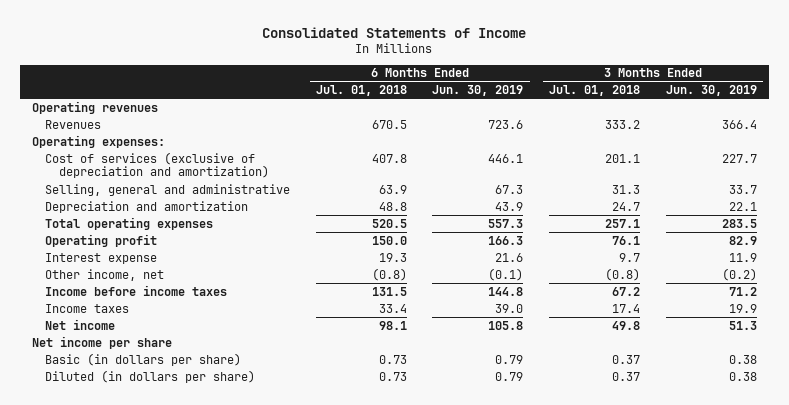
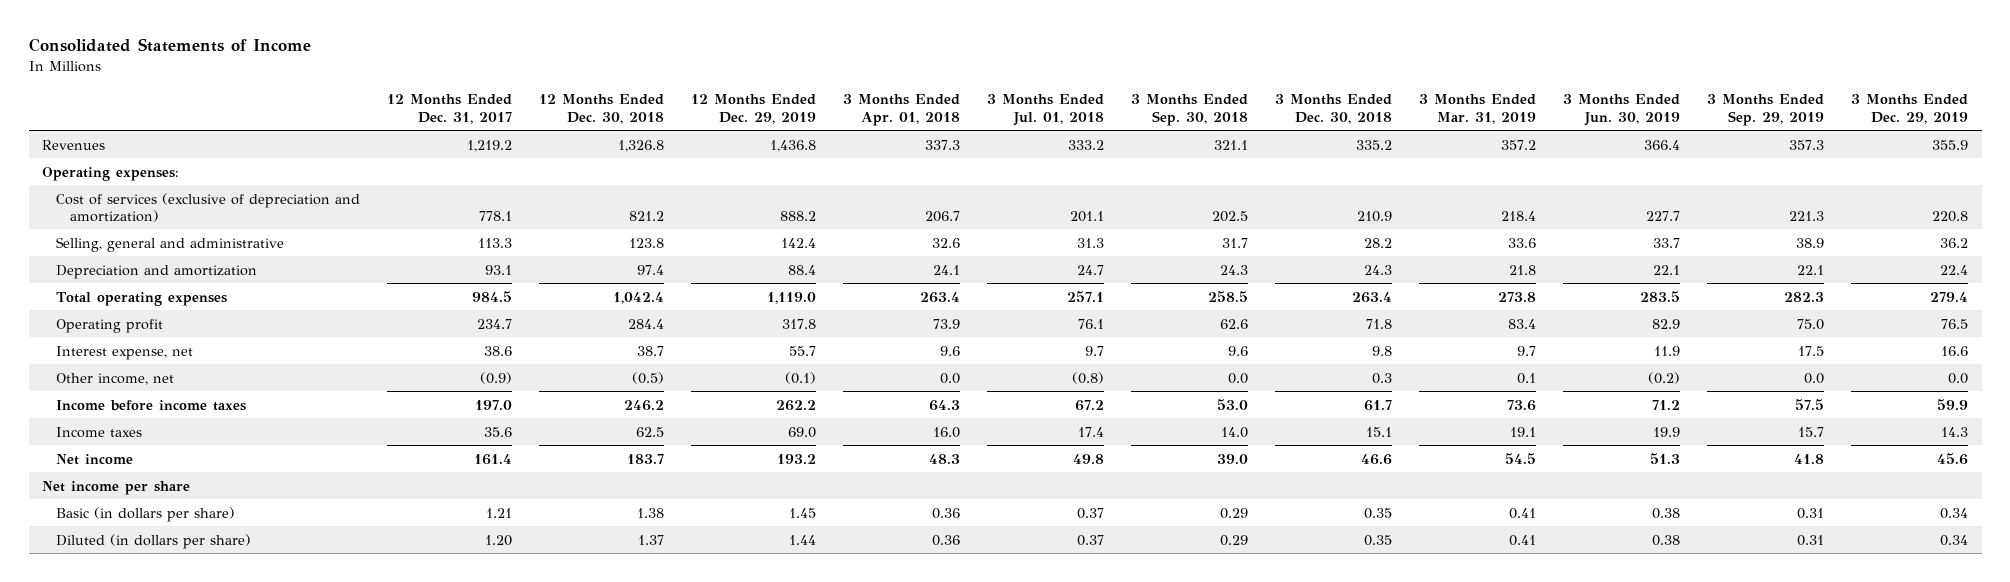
- | 6 Months Ended Jul. 01, 2018 | 6 Months Ended Jun. 30, 2019 | 3 Months Ended Jul. 01, 2018 | 3 Months Ended Jun. 30, 2019
+ | 12 Months Ended Dec. 31, 2017 | 12 Months Ended Dec. 30, 2018 | 12 Months Ended Dec. 29, 2019 | 3 Months Ended Apr. 01, 2018 | 3 Months Ended Jul. 01, 2018 | 3 Months Ended Sep. 30, 2018 | 3 Months Ended Dec. 30, 2018 | 3 Months Ended Mar. 31, 2019 | 3 Months Ended Jun. 30, 2019 | 3 Months Ended Sep. 29, 2019 | 3 Months Ended Dec. 29, 2019
- Operating revenues
- Interest expense | 19.3 | 21.6 | 9.7 | 11.9
+ Interest expense, net | 38.6 | 38.7 | 55.7 | 9.6 | 9.7 | 9.6 | 9.8 | 9.7 | 11.9 | 17.5 | 16.6

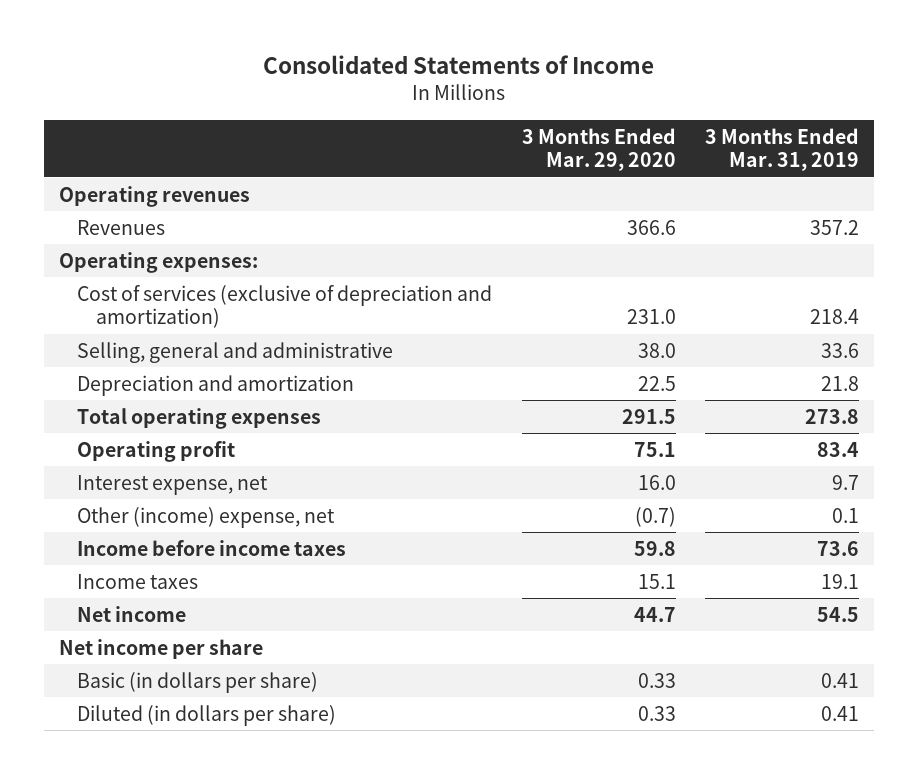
- | 12 Months Ended Dec. 31, 2017 | 12 Months Ended Dec. 30, 2018 | 12 Months Ended Dec. 29, 2019 | 3 Months Ended Apr. 01, 2018 | 3 Months Ended Jul. 01, 2018 | 3 Months Ended Sep. 30, 2018 | 3 Months Ended Dec. 30, 2018 | 3 Months Ended Mar. 31, 2019 | 3 Months Ended Jun. 30, 2019 | 3 Months Ended Sep. 29, 2019 | 3 Months Ended Dec. 29, 2019
+ | 3 Months Ended Mar. 29, 2020 | 3 Months Ended Mar. 31, 2019
+ Operating revenues
- Other income, net | (0.9) | (0.5) | (0.1) | 0.0 | (0.8) | 0.0 | 0.3 | 0.1 | (0.2) | 0.0 | 0.0
+ Other (income) expense, net | (0.7) | 0.1

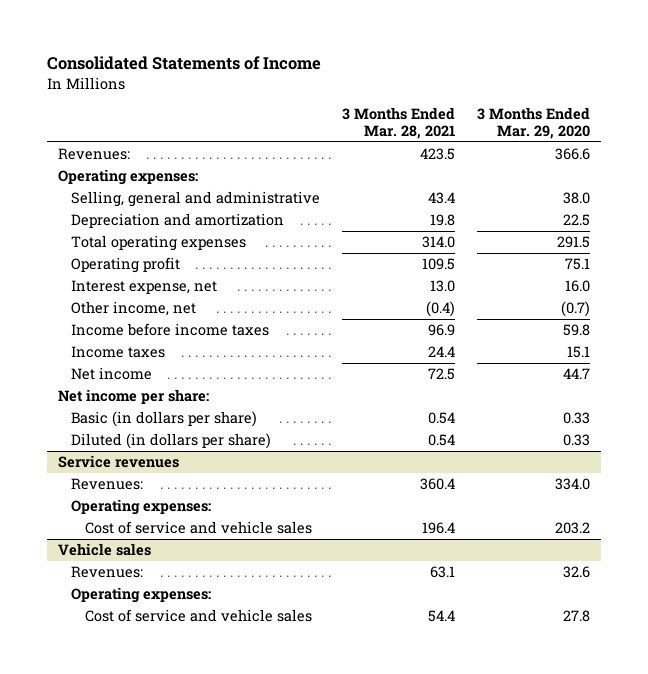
- | 3 Months Ended Mar. 29, 2020 | 3 Months Ended Mar. 31, 2019
+ | 3 Months Ended Mar. 28, 2021 | 3 Months Ended Mar. 29, 2020
- Operating revenues
- Revenues | 366.6 | 357.2
+ Revenues: | 423.5 | 366.6
- Cost of services (exclusive of depreciation and amortization) | 231.0 | 218.4
- Other (income) expense, net | (0.7) | 0.1
+ Other income, net | (0.4) | (0.7)
- Net income per share
+ Net income per share:
+ Service revenues
+ Revenues: | 360.4 | 334.0
+ Operating expenses:
+ Cost of service and vehicle sales | 196.4 | 203.2
+ Vehicle sales
+ Revenues: | 63.1 | 32.6
+ Operating expenses:
+ Cost of service and vehicle sales | 54.4 | 27.8

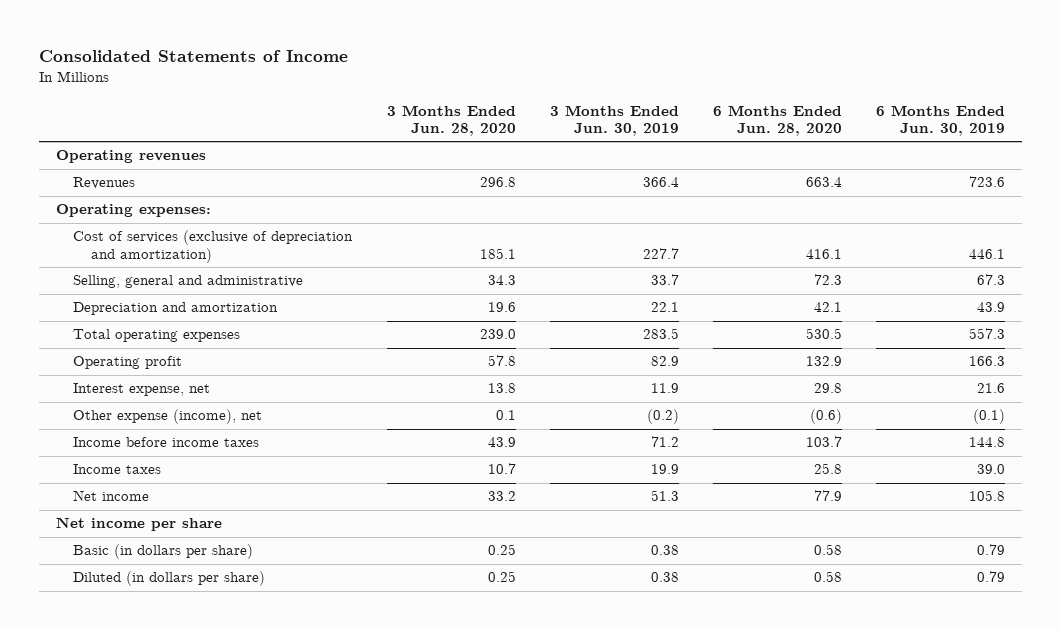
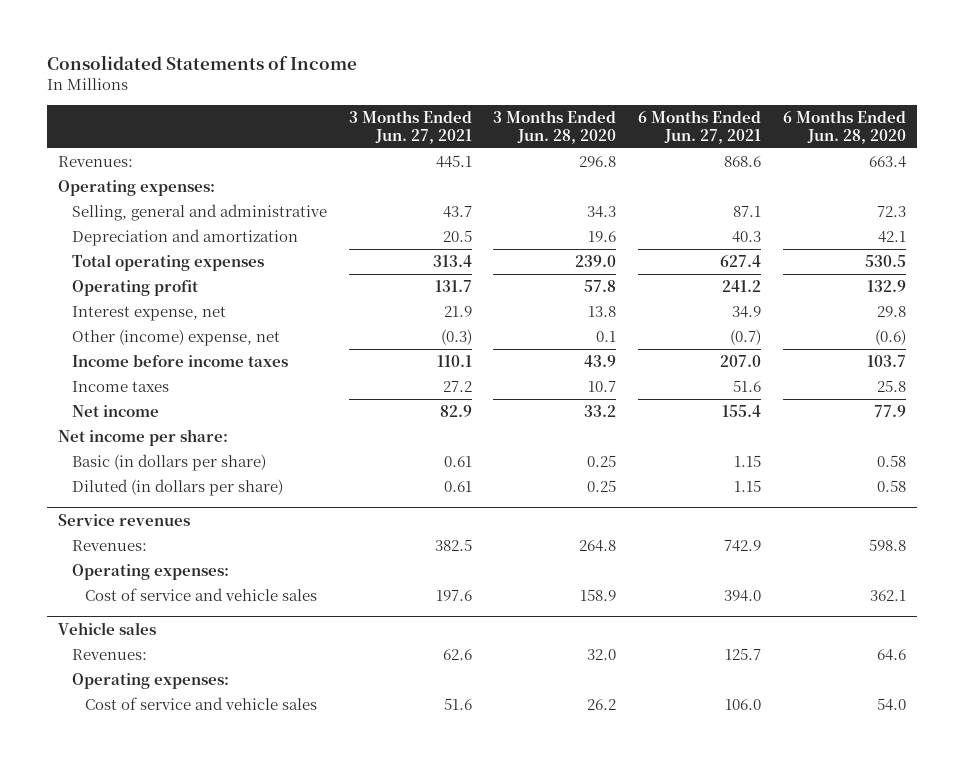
- | 3 Months Ended Jun. 28, 2020 | 3 Months Ended Jun. 30, 2019 | 6 Months Ended Jun. 28, 2020 | 6 Months Ended Jun. 30, 2019
+ | 3 Months Ended Jun. 27, 2021 | 3 Months Ended Jun. 28, 2020 | 6 Months Ended Jun. 27, 2021 | 6 Months Ended Jun. 28, 2020
- Operating revenues
- Revenues | 296.8 | 366.4 | 663.4 | 723.6
+ Revenues: | 445.1 | 296.8 | 868.6 | 663.4
- Cost of services (exclusive of depreciation and amortization) | 185.1 | 227.7 | 416.1 | 446.1
- Other expense (income), net | 0.1 | (0.2) | (0.6) | (0.1)
+ Other (income) expense, net | (0.3) | 0.1 | (0.7) | (0.6)
- Net income per share
+ Net income per share:
+ Service revenues
+ Revenues: | 382.5 | 264.8 | 742.9 | 598.8
+ Operating expenses:
+ Cost of service and vehicle sales | 197.6 | 158.9 | 394.0 | 362.1
+ Vehicle sales
+ Revenues: | 62.6 | 32.0 | 125.7 | 64.6
+ Operating expenses:
+ Cost of service and vehicle sales | 51.6 | 26.2 | 106.0 | 54.0

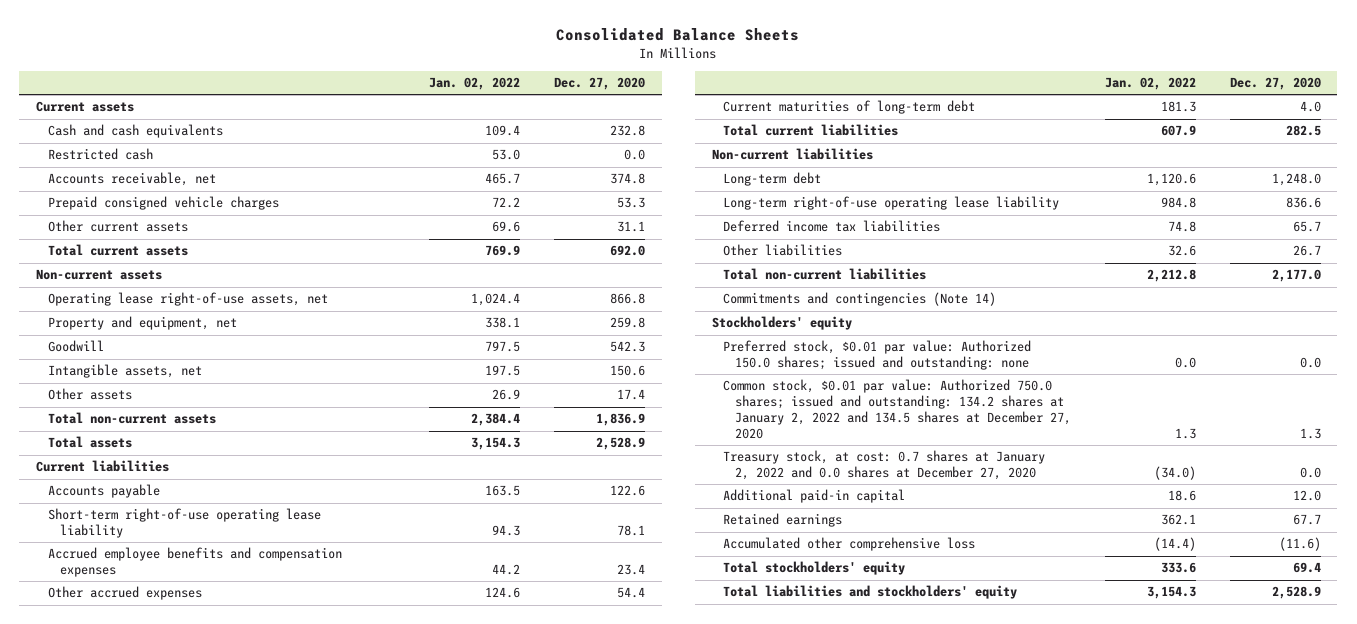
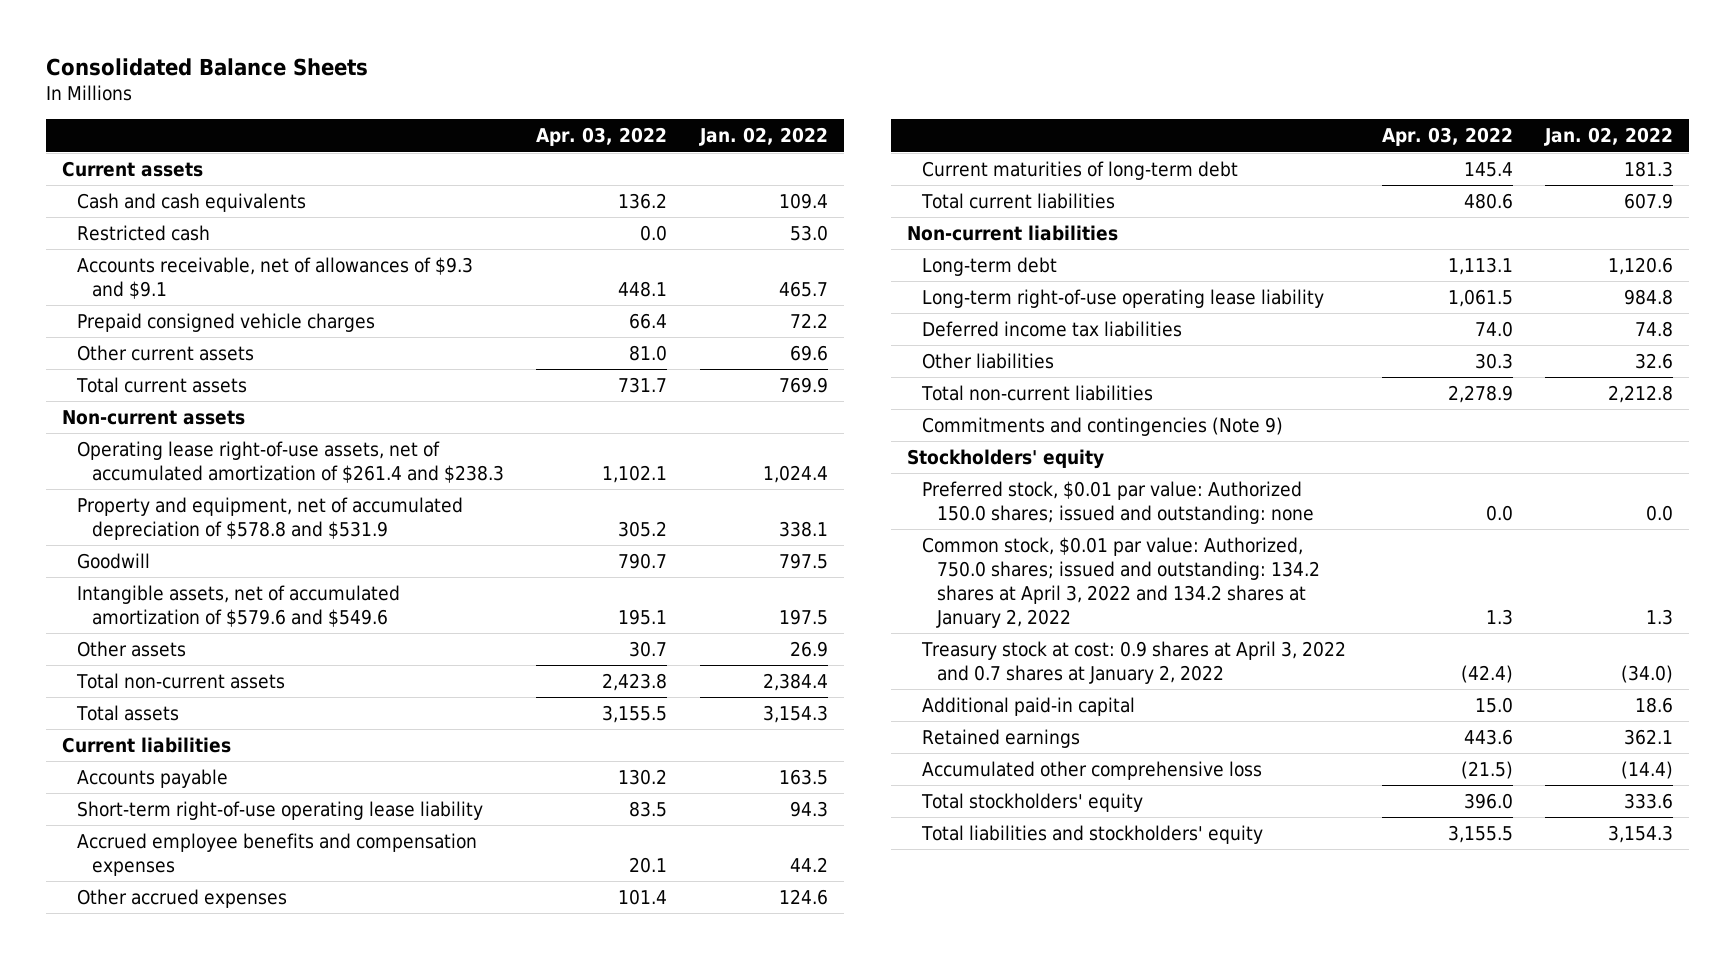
- | Jan. 02, 2022 | Dec. 27, 2020
+ | Apr. 03, 2022 | Jan. 02, 2022
- Accounts receivable, net | 465.7 | 374.8
+ Accounts receivable, net of allowances of $9.3 and $9.1 | 448.1 | 465.7
- Operating lease right-of-use assets, net | 1,024.4 | 866.8
- Property and equipment, net | 338.1 | 259.8
+ Operating lease right-of-use assets, net of accumulated amortization of $261.4 and $238.3 | 1,102.1 | 1,024.4
+ Property and equipment, net of accumulated depreciation of $578.8 and $531.9 | 305.2 | 338.1
- Intangible assets, net | 197.5 | 150.6
+ Intangible assets, net of accumulated amortization of $579.6 and $549.6 | 195.1 | 197.5
- Commitments and contingencies (Note 14)
+ Commitments and contingencies (Note 9)
- Common stock, $0.01 par value: Authorized 750.0 shares; issued and outstanding: 134.2 shares at January 2, 2022 and 134.5 shares at December 27, 2020 | 1.3 | 1.3
- Treasury stock, at cost: 0.7 shares at January 2, 2022 and 0.0 shares at December 27, 2020 | (34.0) | 0.0
+ Common stock, $0.01 par value: Authorized, 750.0 shares; issued and outstanding: 134.2 shares at April 3, 2022 and 134.2 shares at January 2, 2022 | 1.3 | 1.3
+ Treasury stock at cost: 0.9 shares at April 3, 2022 and 0.7 shares at January 2, 2022 | (42.4) | (34.0)

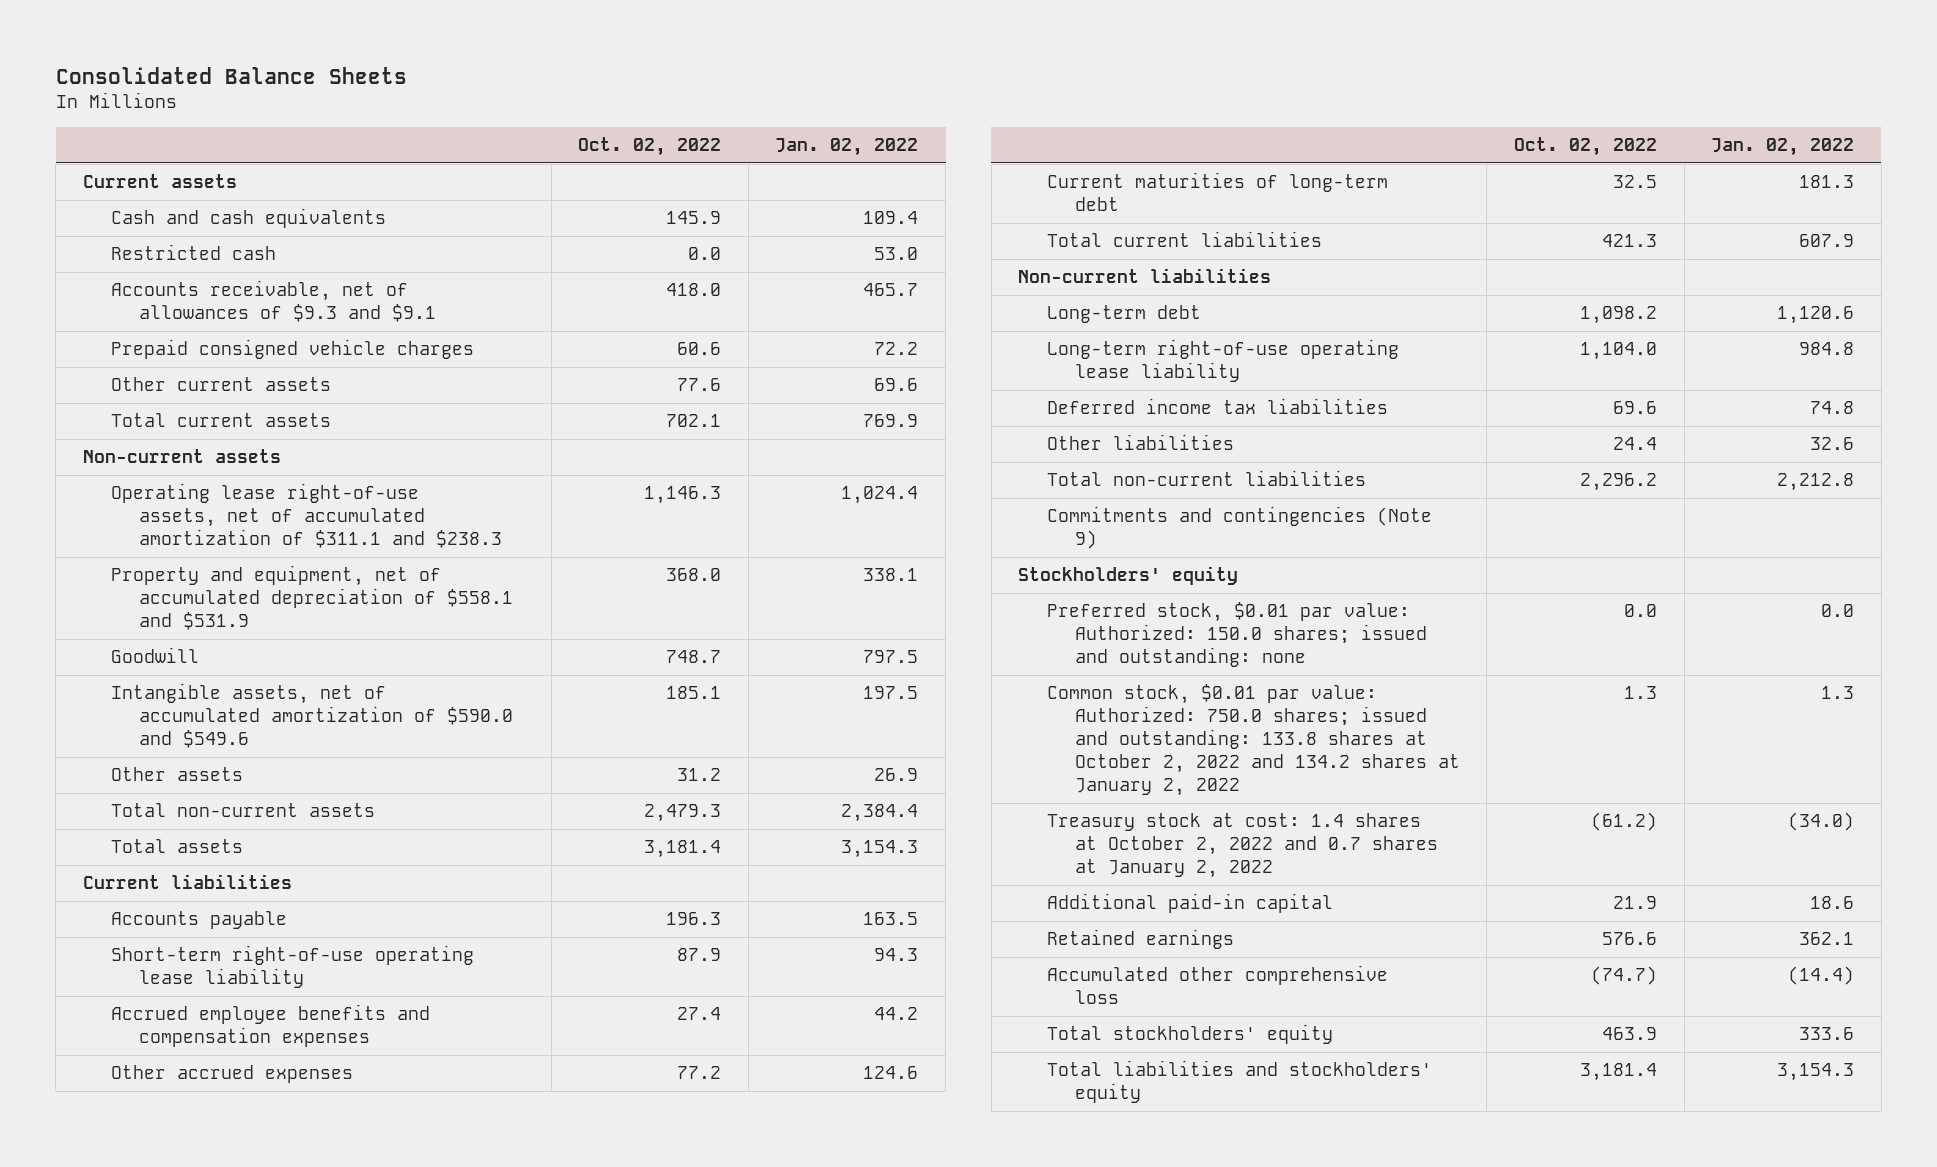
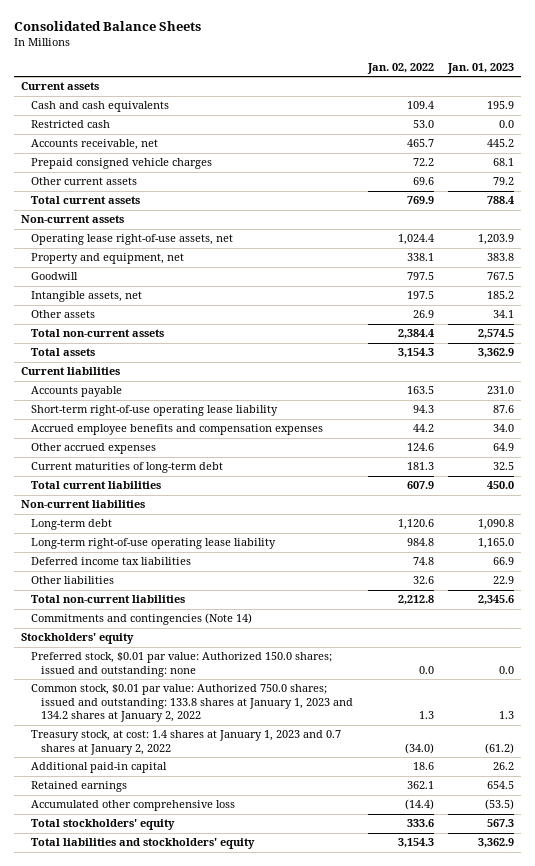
- | Oct. 02, 2022 | Jan. 02, 2022
+ | Jan. 02, 2022 | Jan. 01, 2023
- Accounts receivable, net of allowances of $9.3 and $9.1 | 418.0 | 465.7
+ Accounts receivable, net | 465.7 | 445.2
- Operating lease right-of-use assets, net of accumulated amortization of $311.1 and $238.3 | 1,146.3 | 1,024.4
- Property and equipment, net of accumulated depreciation of $558.1 and $531.9 | 368.0 | 338.1
+ Operating lease right-of-use assets, net | 1,024.4 | 1,203.9
+ Property and equipment, net | 338.1 | 383.8
- Intangible assets, net of accumulated amortization of $590.0 and $549.6 | 185.1 | 197.5
+ Intangible assets, net | 197.5 | 185.2
- Commitments and contingencies (Note 9)
+ Commitments and contingencies (Note 14)
- Preferred stock, $0.01 par value: Authorized: 150.0 shares; issued and outstanding: none | 0.0 | 0.0
- Common stock, $0.01 par value: Authorized: 750.0 shares; issued and outstanding: 133.8 shares at October 2, 2022 and 134.2 shares at January 2, 2022 | 1.3 | 1.3
- Treasury stock at cost: 1.4 shares at October 2, 2022 and 0.7 shares at January 2, 2022 | (61.2) | (34.0)
+ Preferred stock, $0.01 par value: Authorized 150.0 shares; issued and outstanding: none | 0.0 | 0.0
+ Common stock, $0.01 par value: Authorized 750.0 shares; issued and outstanding: 133.8 shares at January 1, 2023 and 134.2 shares at January 2, 2022 | 1.3 | 1.3
+ Treasury stock, at cost: 1.4 shares at January 1, 2023 and 0.7 shares at January 2, 2022 | (34.0) | (61.2)

